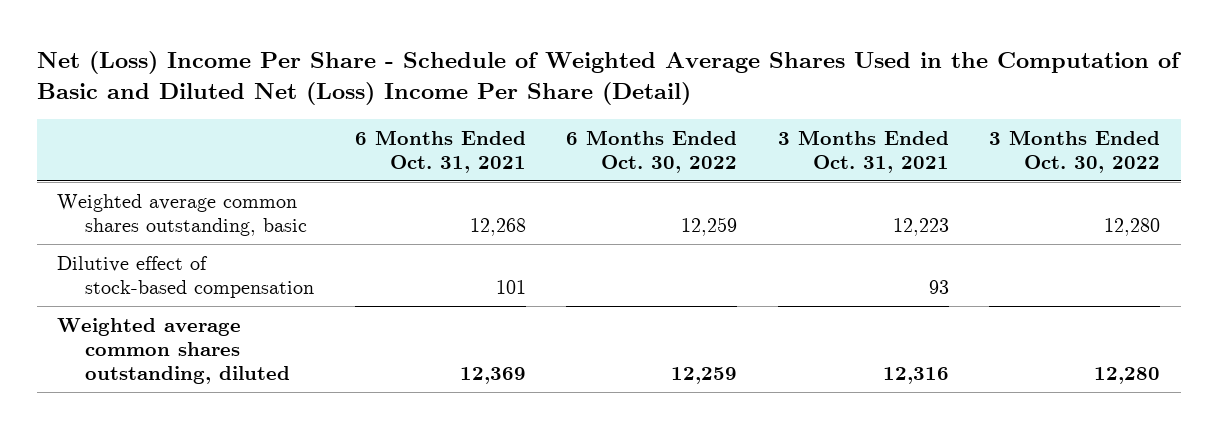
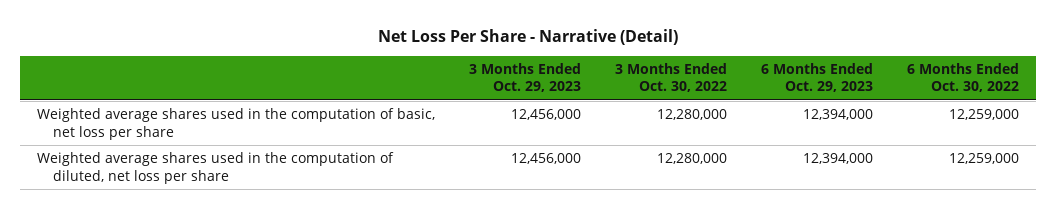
- Net (Loss) Income Per Share - Schedule of Weighted Average Shares Used in the Computation of Basic and Diluted Net (Loss) Income Per Share (Detail)
+ Net Loss Per Share - Narrative (Detail)
- | 6 Months Ended Oct. 31, 2021 | 6 Months Ended Oct. 30, 2022 | 3 Months Ended Oct. 31, 2021 | 3 Months Ended Oct. 30, 2022
+ | 3 Months Ended Oct. 29, 2023 | 3 Months Ended Oct. 30, 2022 | 6 Months Ended Oct. 29, 2023 | 6 Months Ended Oct. 30, 2022
- Weighted average common shares outstanding, basic | 12,268 | 12,259 | 12,223 | 12,280
- Dilutive effect of stock-based compensation | 101 | | 93 |
- Weighted average common shares outstanding, diluted | 12,369 | 12,259 | 12,316 | 12,280
+ Weighted average shares used in the computation of basic, net loss per share | 12,456,000 | 12,280,000 | 12,394,000 | 12,259,000
+ Weighted average shares used in the computation of diluted, net loss per share | 12,456,000 | 12,280,000 | 12,394,000 | 12,259,000

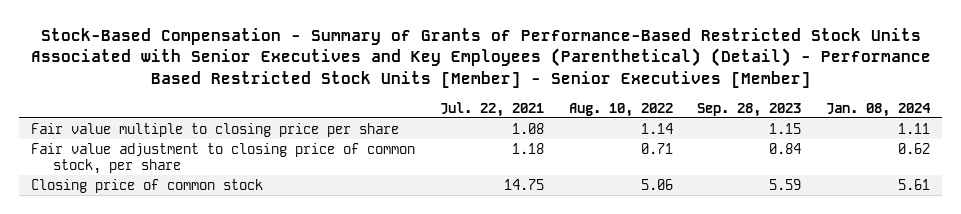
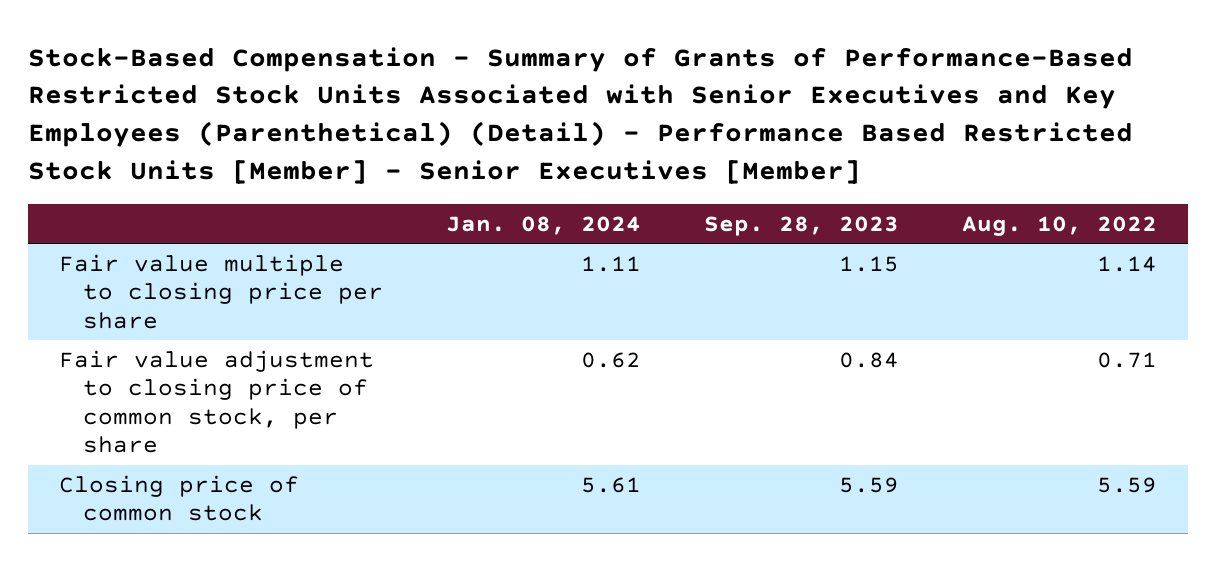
- | Jul. 22, 2021 | Aug. 10, 2022 | Sep. 28, 2023 | Jan. 08, 2024
+ | Jan. 08, 2024 | Sep. 28, 2023 | Aug. 10, 2022
- Closing price of common stock | 14.75 | 5.06 | 5.59 | 5.61
+ Closing price of common stock | 5.61 | 5.59 | 5.59

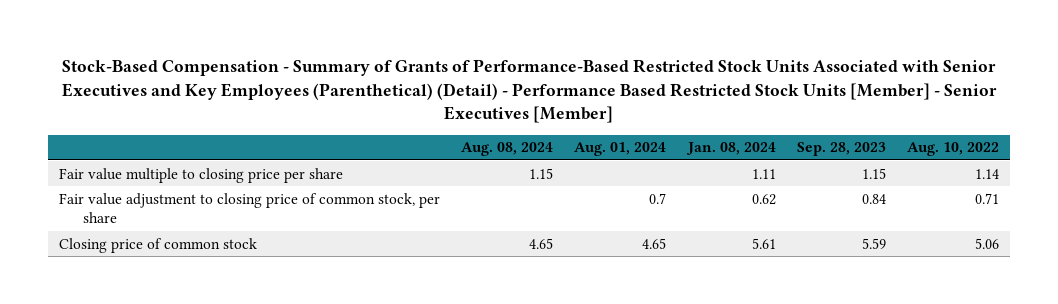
- | Jan. 08, 2024 | Sep. 28, 2023 | Aug. 10, 2022
+ | Aug. 08, 2024 | Aug. 01, 2024 | Jan. 08, 2024 | Sep. 28, 2023 | Aug. 10, 2022
- Closing price of common stock | 5.61 | 5.59 | 5.59
+ Closing price of common stock | 4.65 | 4.65 | 5.61 | 5.59 | 5.06

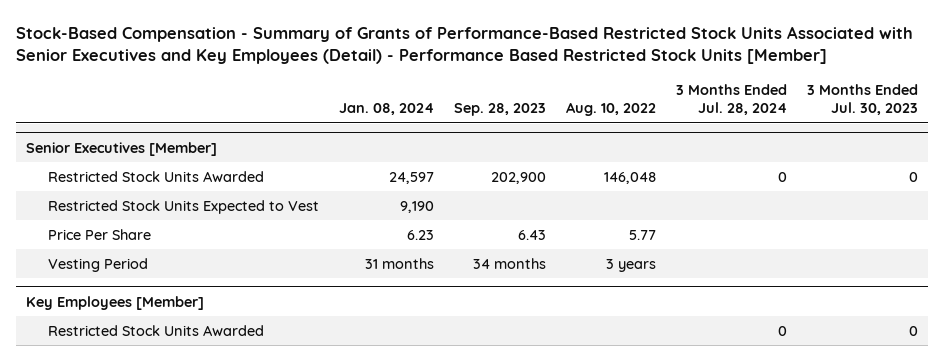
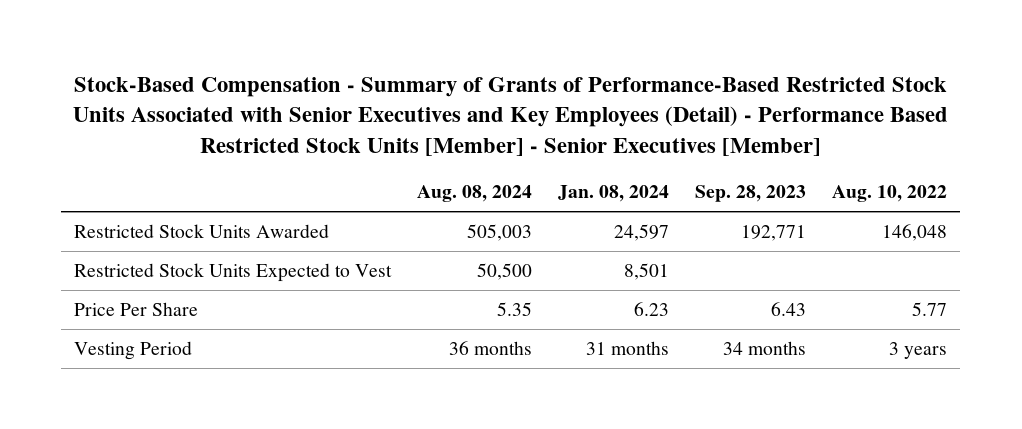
- Stock-Based Compensation - Summary of Grants of Performance-Based Restricted Stock Units Associated with Senior Executives and Key Employees (Detail) - Performance Based Restricted Stock Units [Member]
+ Stock-Based Compensation - Summary of Grants of Performance-Based Restricted Stock Units Associated with Senior Executives and Key Employees (Detail) - Performance Based Restricted Stock Units [Member] - Senior Executives [Member]
- | Jan. 08, 2024 | Sep. 28, 2023 | Aug. 10, 2022 | 3 Months Ended Jul. 28, 2024 | 3 Months Ended Jul. 30, 2023
+ | Aug. 08, 2024 | Jan. 08, 2024 | Sep. 28, 2023 | Aug. 10, 2022
- Senior Executives [Member]
- Restricted Stock Units Awarded | 24,597 | 202,900 | 146,048 | 0 | 0
- Restricted Stock Units Expected to Vest | 9,190 | | | |
+ Restricted Stock Units Awarded | 505,003 | 24,597 | 192,771 | 146,048
+ Restricted Stock Units Expected to Vest | 50,500 | 8,501 | |
- Key Employees [Member]
- Restricted Stock Units Awarded | | | | 0 | 0

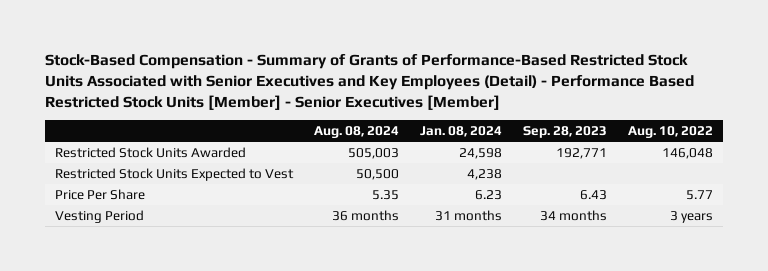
- Restricted Stock Units Awarded | 505,003 | 24,597 | 192,771 | 146,048
- Restricted Stock Units Expected to Vest | 50,500 | 8,501 | |
+ Restricted Stock Units Awarded | 505,003 | 24,598 | 192,771 | 146,048
+ Restricted Stock Units Expected to Vest | 50,500 | 4,238 | |

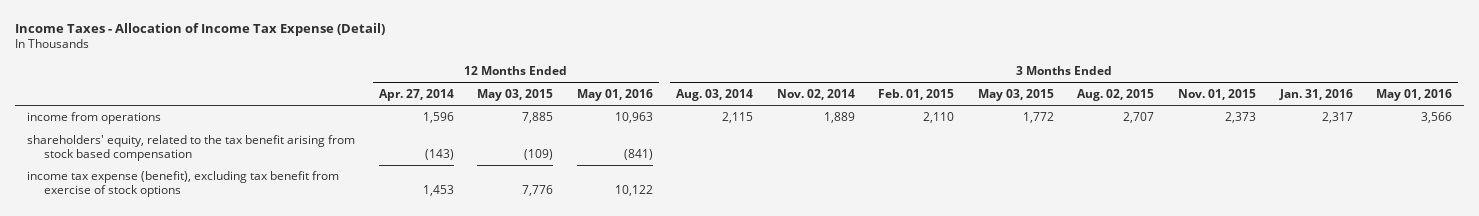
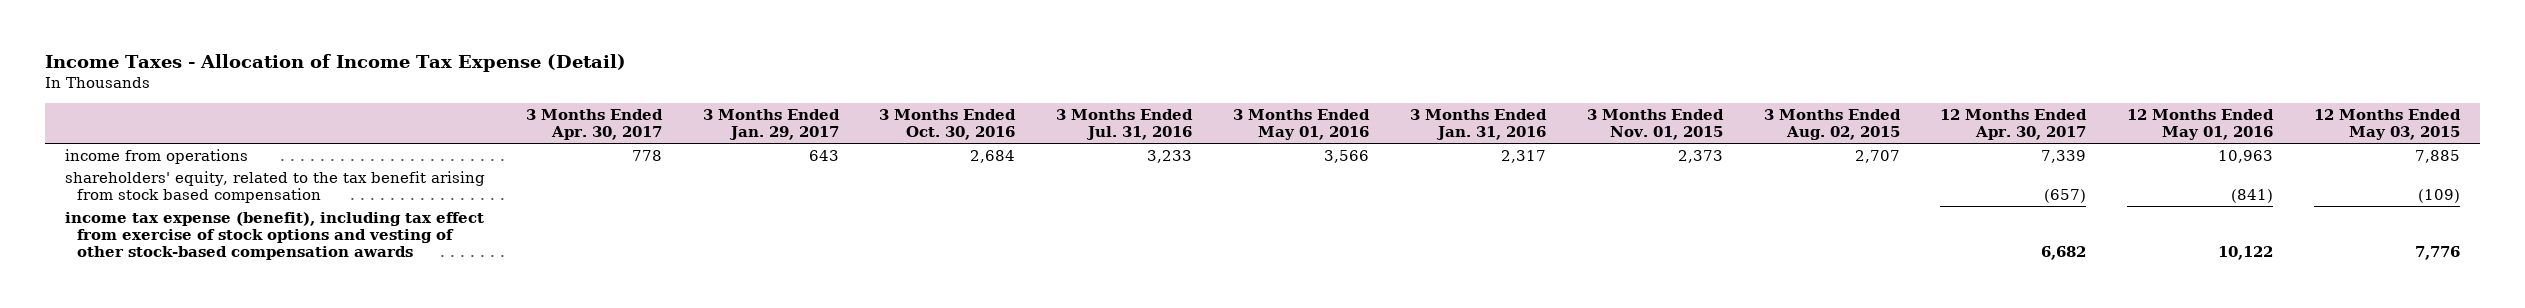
- | 12 Months Ended Apr. 27, 2014 | 12 Months Ended May 03, 2015 | 12 Months Ended May 01, 2016 | 3 Months Ended Aug. 03, 2014 | 3 Months Ended Nov. 02, 2014 | 3 Months Ended Feb. 01, 2015 | 3 Months Ended May 03, 2015 | 3 Months Ended Aug. 02, 2015 | 3 Months Ended Nov. 01, 2015 | 3 Months Ended Jan. 31, 2016 | 3 Months Ended May 01, 2016
+ | 3 Months Ended Apr. 30, 2017 | 3 Months Ended Jan. 29, 2017 | 3 Months Ended Oct. 30, 2016 | 3 Months Ended Jul. 31, 2016 | 3 Months Ended May 01, 2016 | 3 Months Ended Jan. 31, 2016 | 3 Months Ended Nov. 01, 2015 | 3 Months Ended Aug. 02, 2015 | 12 Months Ended Apr. 30, 2017 | 12 Months Ended May 01, 2016 | 12 Months Ended May 03, 2015
- income tax expense (benefit), excluding tax benefit from exercise of stock options | 1,453 | 7,776 | 10,122 | | | | | | | |
+ income tax expense (benefit), including tax effect from exercise of stock options and vesting of other stock-based compensation awards | | | | | | | | | 6,682 | 10,122 | 7,776

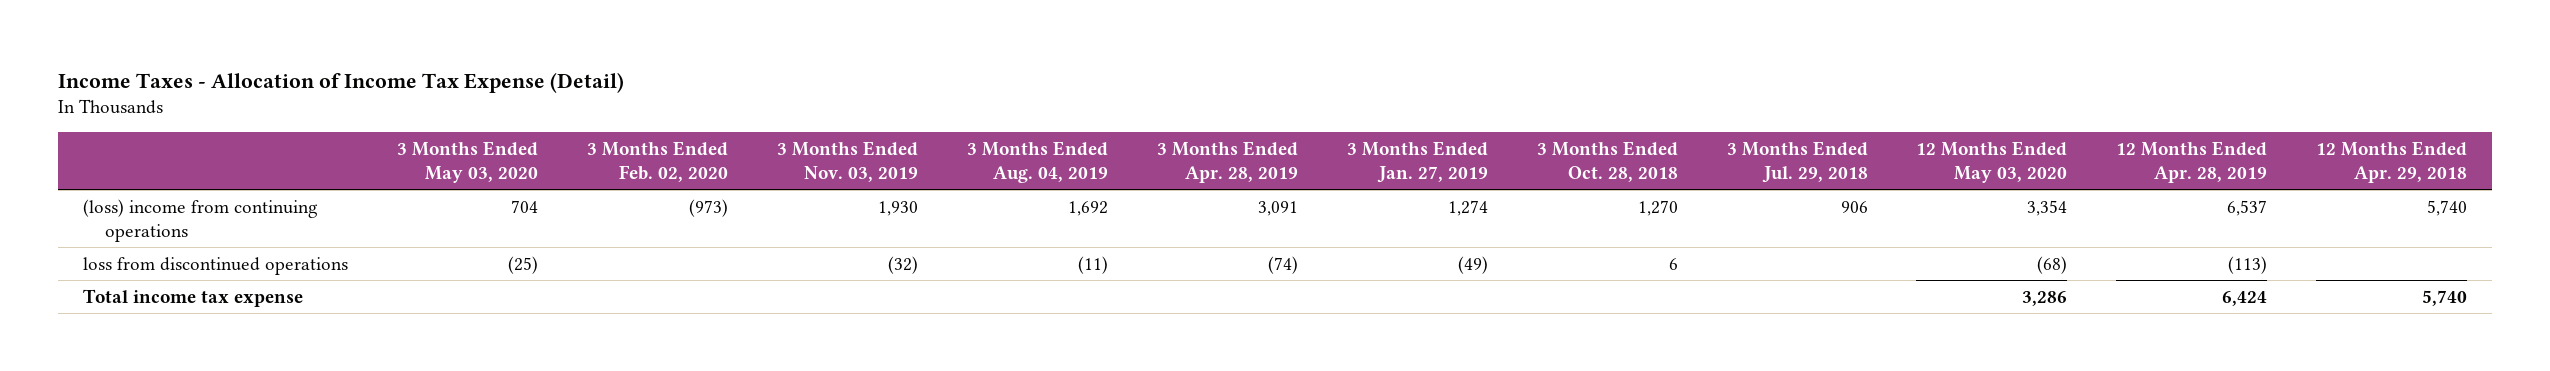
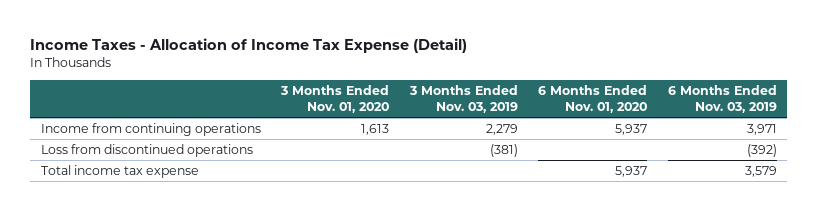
- | 3 Months Ended May 03, 2020 | 3 Months Ended Feb. 02, 2020 | 3 Months Ended Nov. 03, 2019 | 3 Months Ended Aug. 04, 2019 | 3 Months Ended Apr. 28, 2019 | 3 Months Ended Jan. 27, 2019 | 3 Months Ended Oct. 28, 2018 | 3 Months Ended Jul. 29, 2018 | 12 Months Ended May 03, 2020 | 12 Months Ended Apr. 28, 2019 | 12 Months Ended Apr. 29, 2018
+ | 3 Months Ended Nov. 01, 2020 | 3 Months Ended Nov. 03, 2019 | 6 Months Ended Nov. 01, 2020 | 6 Months Ended Nov. 03, 2019
- (loss) income from continuing operations | 704 | (973) | 1,930 | 1,692 | 3,091 | 1,274 | 1,270 | 906 | 3,354 | 6,537 | 5,740
- loss from discontinued operations | (25) | | (32) | (11) | (74) | (49) | 6 | | (68) | (113) |
+ Income from continuing operations | 1,613 | 2,279 | 5,937 | 3,971
+ Loss from discontinued operations | | (381) | | (392)

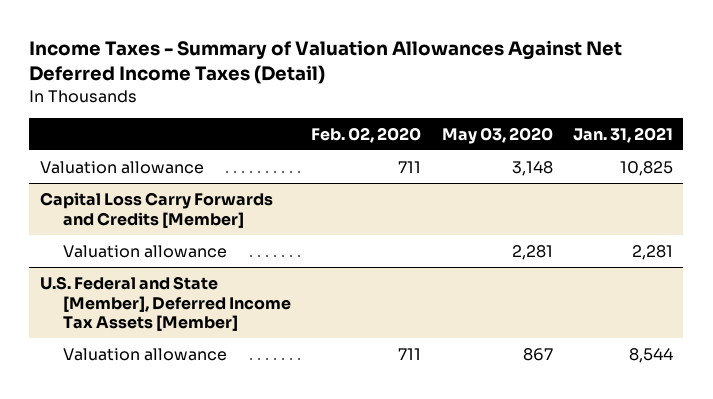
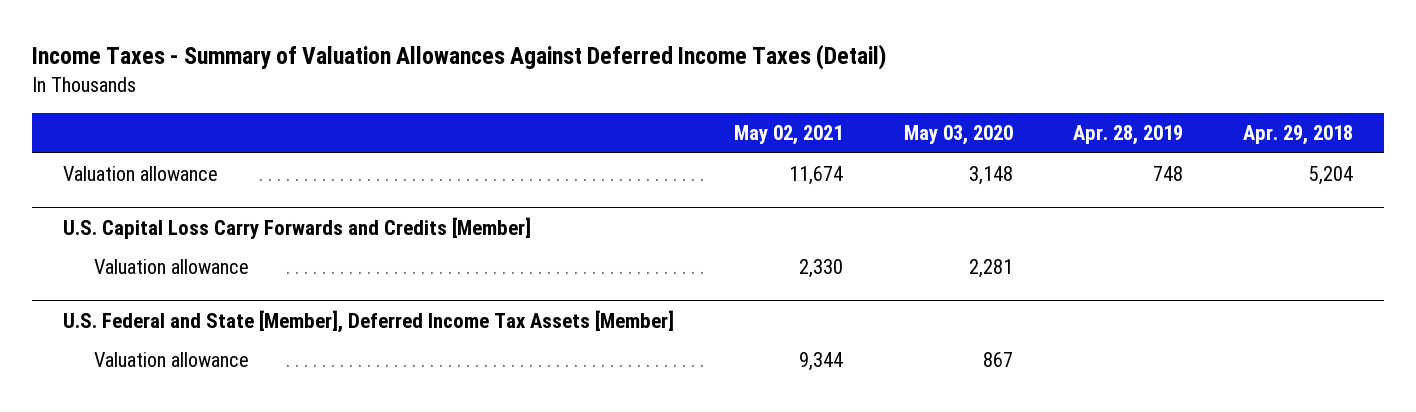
- Income Taxes - Summary of Valuation Allowances Against Net Deferred Income Taxes (Detail)
+ Income Taxes - Summary of Valuation Allowances Against Deferred Income Taxes (Detail)
- | Feb. 02, 2020 | May 03, 2020 | Jan. 31, 2021
+ | May 02, 2021 | May 03, 2020 | Apr. 28, 2019 | Apr. 29, 2018
- Capital Loss Carry Forwards and Credits [Member]
+ U.S. Capital Loss Carry Forwards and Credits [Member]

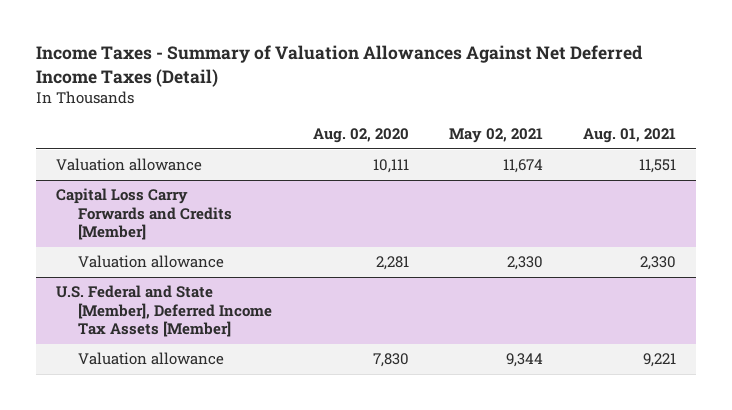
- Income Taxes - Summary of Valuation Allowances Against Deferred Income Taxes (Detail)
+ Income Taxes - Summary of Valuation Allowances Against Net Deferred Income Taxes (Detail)
- | May 02, 2021 | May 03, 2020 | Apr. 28, 2019 | Apr. 29, 2018
+ | Aug. 02, 2020 | May 02, 2021 | Aug. 01, 2021
- U.S. Capital Loss Carry Forwards and Credits [Member]
+ Capital Loss Carry Forwards and Credits [Member]

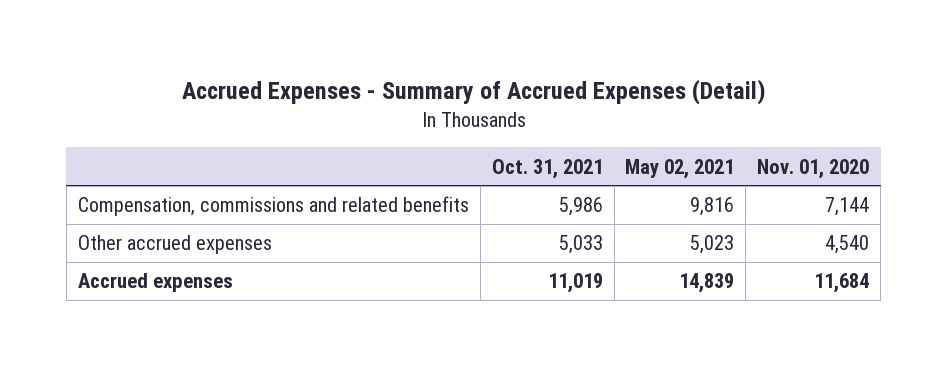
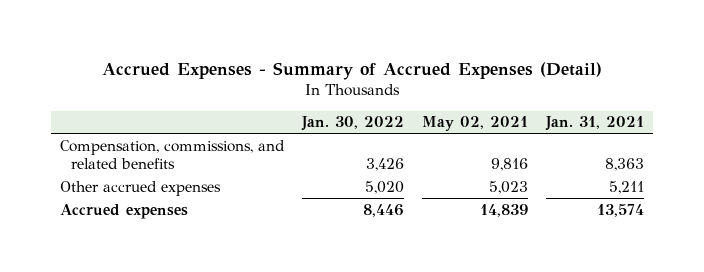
- | Oct. 31, 2021 | May 02, 2021 | Nov. 01, 2020
+ | Jan. 30, 2022 | May 02, 2021 | Jan. 31, 2021
- Compensation, commissions and related benefits | 5,986 | 9,816 | 7,144
+ Compensation, commissions, and related benefits | 3,426 | 9,816 | 8,363

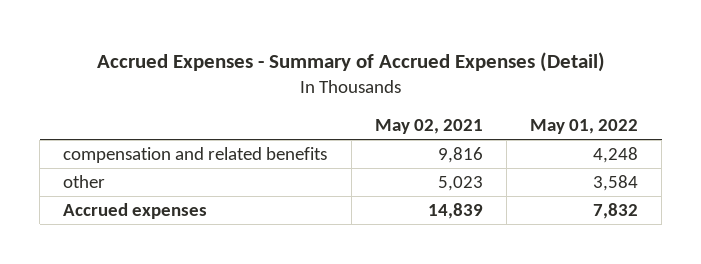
- | Jan. 30, 2022 | May 02, 2021 | Jan. 31, 2021
+ | May 02, 2021 | May 01, 2022
- Compensation, commissions, and related benefits | 3,426 | 9,816 | 8,363
- Other accrued expenses | 5,020 | 5,023 | 5,211
+ compensation and related benefits | 9,816 | 4,248
+ other | 5,023 | 3,584

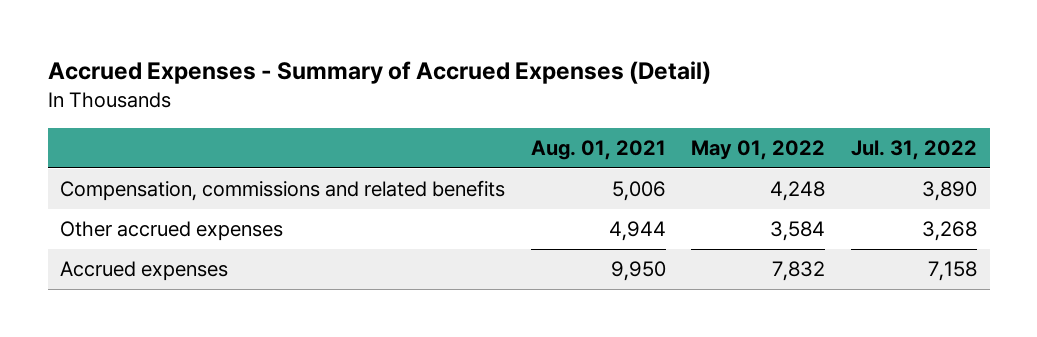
- | May 02, 2021 | May 01, 2022
+ | Aug. 01, 2021 | May 01, 2022 | Jul. 31, 2022
- compensation and related benefits | 9,816 | 4,248
- other | 5,023 | 3,584
+ Compensation, commissions and related benefits | 5,006 | 4,248 | 3,890
+ Other accrued expenses | 4,944 | 3,584 | 3,268

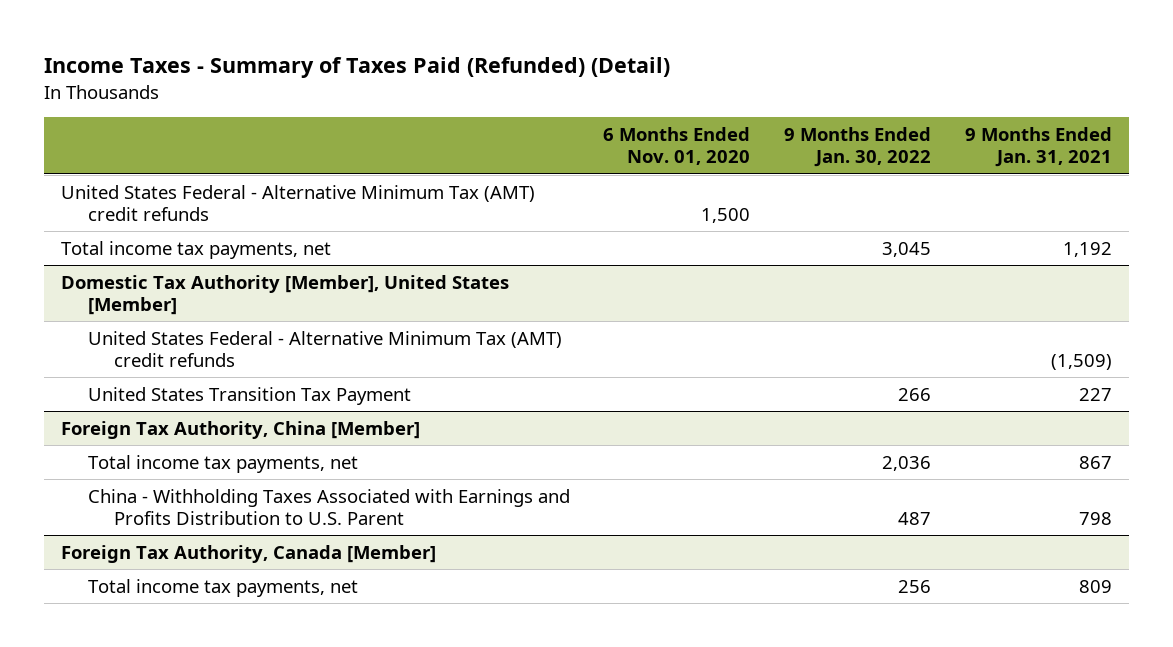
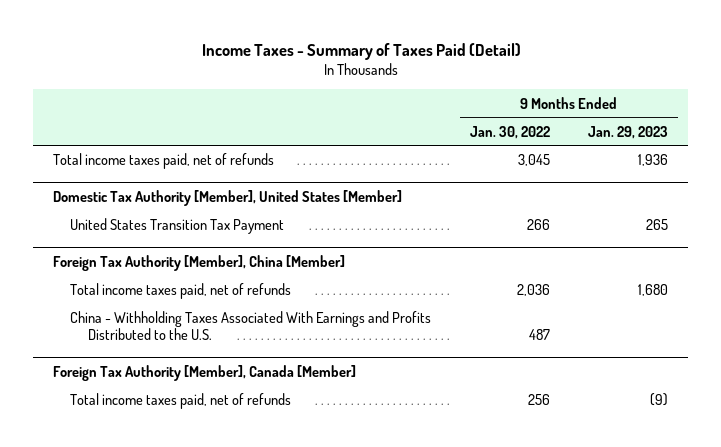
- Income Taxes - Summary of Taxes Paid (Refunded) (Detail)
+ Income Taxes - Summary of Taxes Paid (Detail)
- | 6 Months Ended Nov. 01, 2020 | 9 Months Ended Jan. 30, 2022 | 9 Months Ended Jan. 31, 2021
+ | 9 Months Ended Jan. 30, 2022 | 9 Months Ended Jan. 29, 2023
- United States Federal - Alternative Minimum Tax (AMT) credit refunds | 1,500 | |
- Total income tax payments, net | | 3,045 | 1,192
+ Total income taxes paid, net of refunds | 3,045 | 1,936
@ Domestic Tax Authority [Member], United States [Member]
- United States Federal - Alternative Minimum Tax (AMT) credit refunds | | | (1,509)
- Foreign Tax Authority, China [Member]
- Total income tax payments, net | | 2,036 | 867
- China - Withholding Taxes Associated with Earnings and Profits Distribution to U.S. Parent | | 487 | 798
- Foreign Tax Authority, Canada [Member]
- Total income tax payments, net | | 256 | 809
+ Foreign Tax Authority [Member], China [Member]
+ Total income taxes paid, net of refunds | 2,036 | 1,680
+ China - Withholding Taxes Associated With Earnings and Profits Distributed to the U.S. | 487 |
+ Foreign Tax Authority [Member], Canada [Member]
+ Total income taxes paid, net of refunds | 256 | (9)

